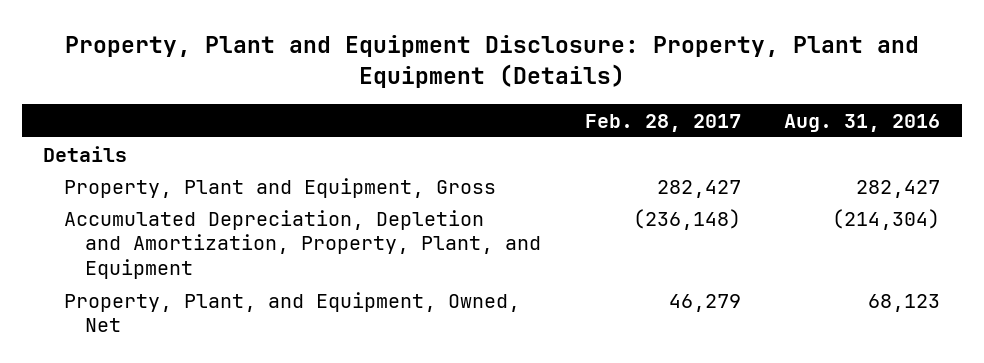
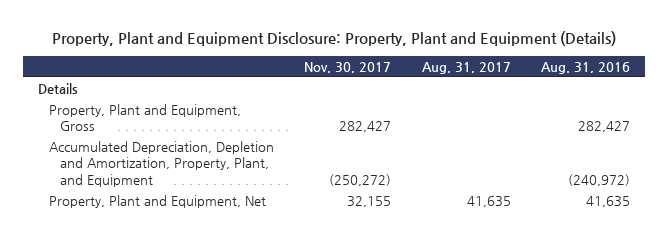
- | Feb. 28, 2017 | Aug. 31, 2016
+ | Nov. 30, 2017 | Aug. 31, 2017 | Aug. 31, 2016
- Accumulated Depreciation, Depletion and Amortization, Property, Plant, and Equipment | (236,148) | (214,304)
- Property, Plant, and Equipment, Owned, Net | 46,279 | 68,123
+ Accumulated Depreciation, Depletion and Amortization, Property, Plant, and Equipment | (250,272) | | (240,972)
+ Property, Plant and Equipment, Net | 32,155 | 41,635 | 41,635

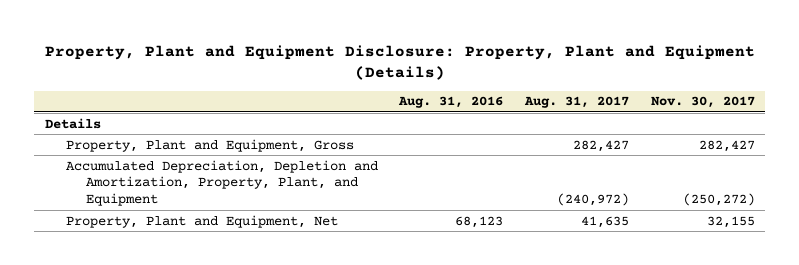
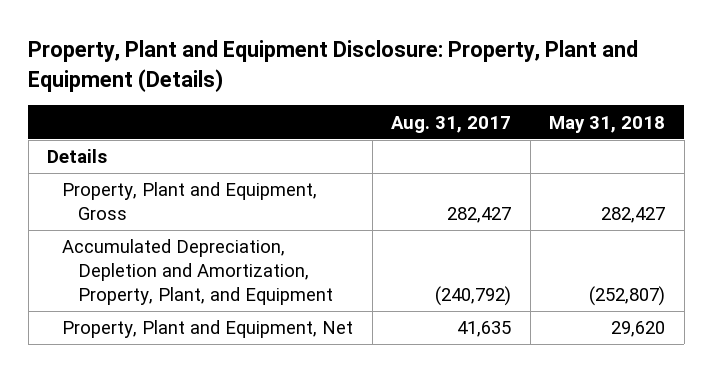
- | Aug. 31, 2016 | Aug. 31, 2017 | Nov. 30, 2017
+ | Aug. 31, 2017 | May 31, 2018
- Accumulated Depreciation, Depletion and Amortization, Property, Plant, and Equipment | | (240,972) | (250,272)
+ Accumulated Depreciation, Depletion and Amortization, Property, Plant, and Equipment | (240,792) | (252,807)

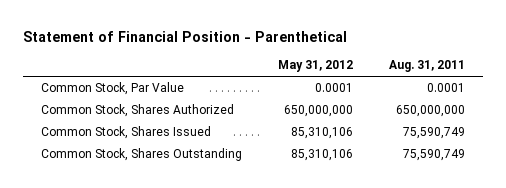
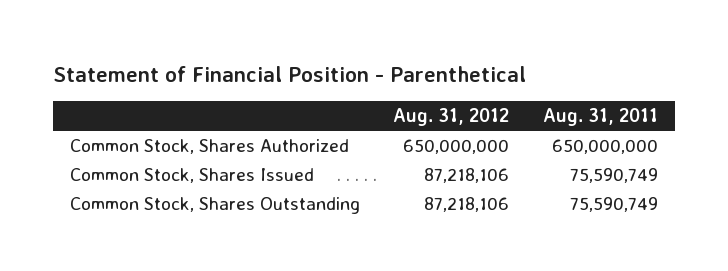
- | May 31, 2012 | Aug. 31, 2011
+ | Aug. 31, 2012 | Aug. 31, 2011
- Common Stock, Par Value | 0.0001 | 0.0001

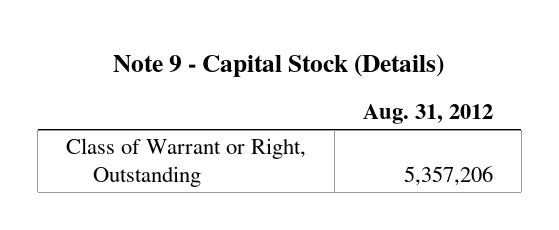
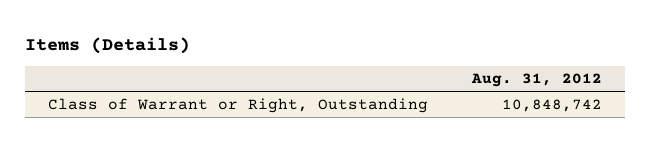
- Note 9 - Capital Stock (Details)
+ Items (Details)
- Class of Warrant or Right, Outstanding | 5,357,206
+ Class of Warrant or Right, Outstanding | 10,848,742

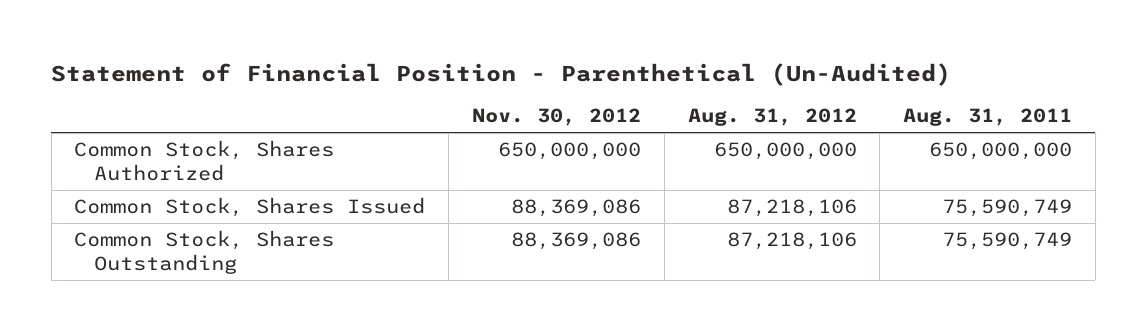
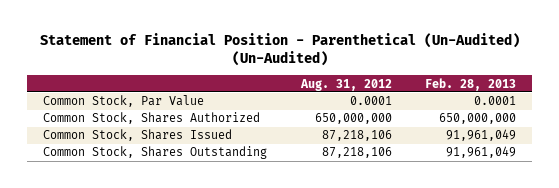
- Statement of Financial Position - Parenthetical (Un-Audited)
+ Statement of Financial Position - Parenthetical (Un-Audited) (Un-Audited)
- | Nov. 30, 2012 | Aug. 31, 2012 | Aug. 31, 2011
+ | Aug. 31, 2012 | Feb. 28, 2013
+ Common Stock, Par Value | 0.0001 | 0.0001

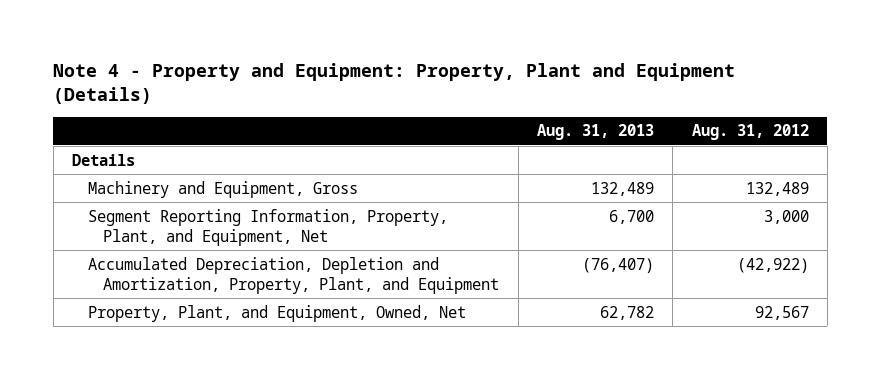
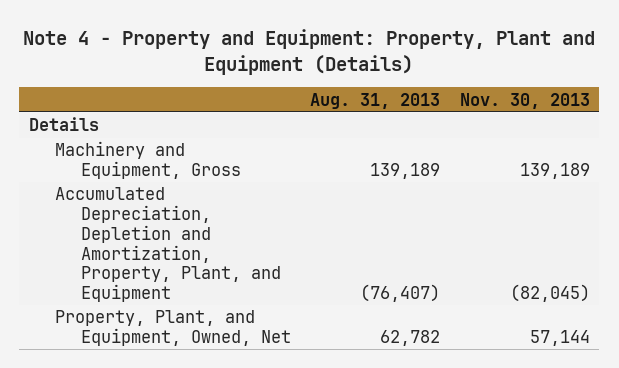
- | Aug. 31, 2013 | Aug. 31, 2012
+ | Aug. 31, 2013 | Nov. 30, 2013
- Machinery and Equipment, Gross | 132,489 | 132,489
- Segment Reporting Information, Property, Plant, and Equipment, Net | 6,700 | 3,000
+ Machinery and Equipment, Gross | 139,189 | 139,189

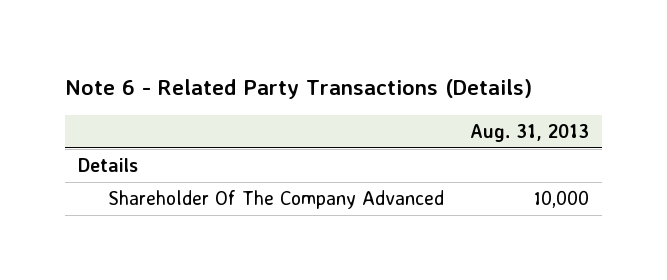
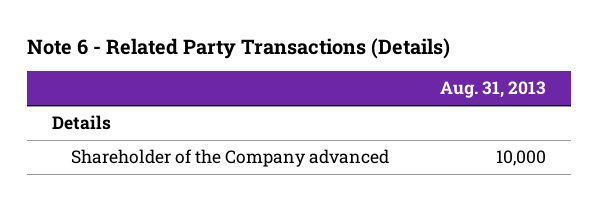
- Shareholder Of The Company Advanced | 10,000
+ Shareholder of the Company advanced | 10,000

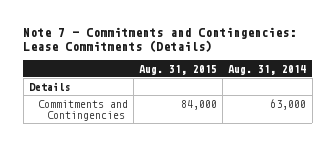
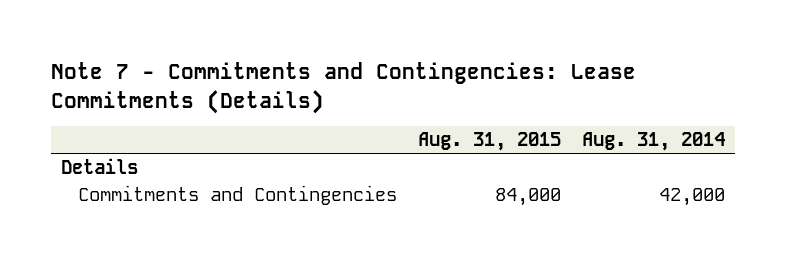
- Commitments and Contingencies | 84,000 | 63,000
+ Commitments and Contingencies | 84,000 | 42,000

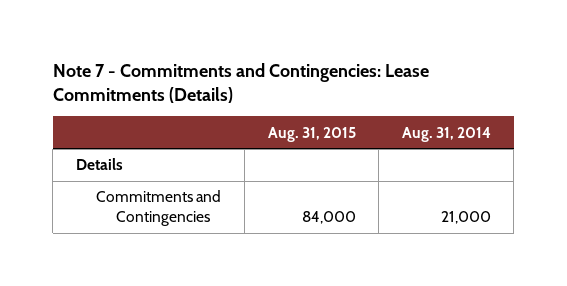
- Commitments and Contingencies | 84,000 | 42,000
+ Commitments and Contingencies | 84,000 | 21,000

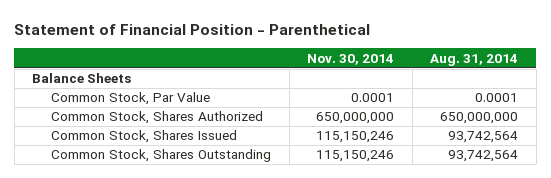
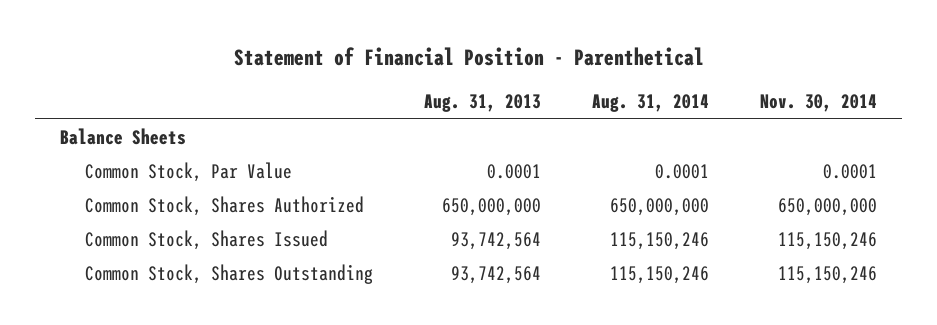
- | Nov. 30, 2014 | Aug. 31, 2014
+ | Aug. 31, 2013 | Aug. 31, 2014 | Nov. 30, 2014
- Common Stock, Shares Issued | 115,150,246 | 93,742,564
- Common Stock, Shares Outstanding | 115,150,246 | 93,742,564
+ Common Stock, Shares Issued | 93,742,564 | 115,150,246 | 115,150,246
+ Common Stock, Shares Outstanding | 93,742,564 | 115,150,246 | 115,150,246

